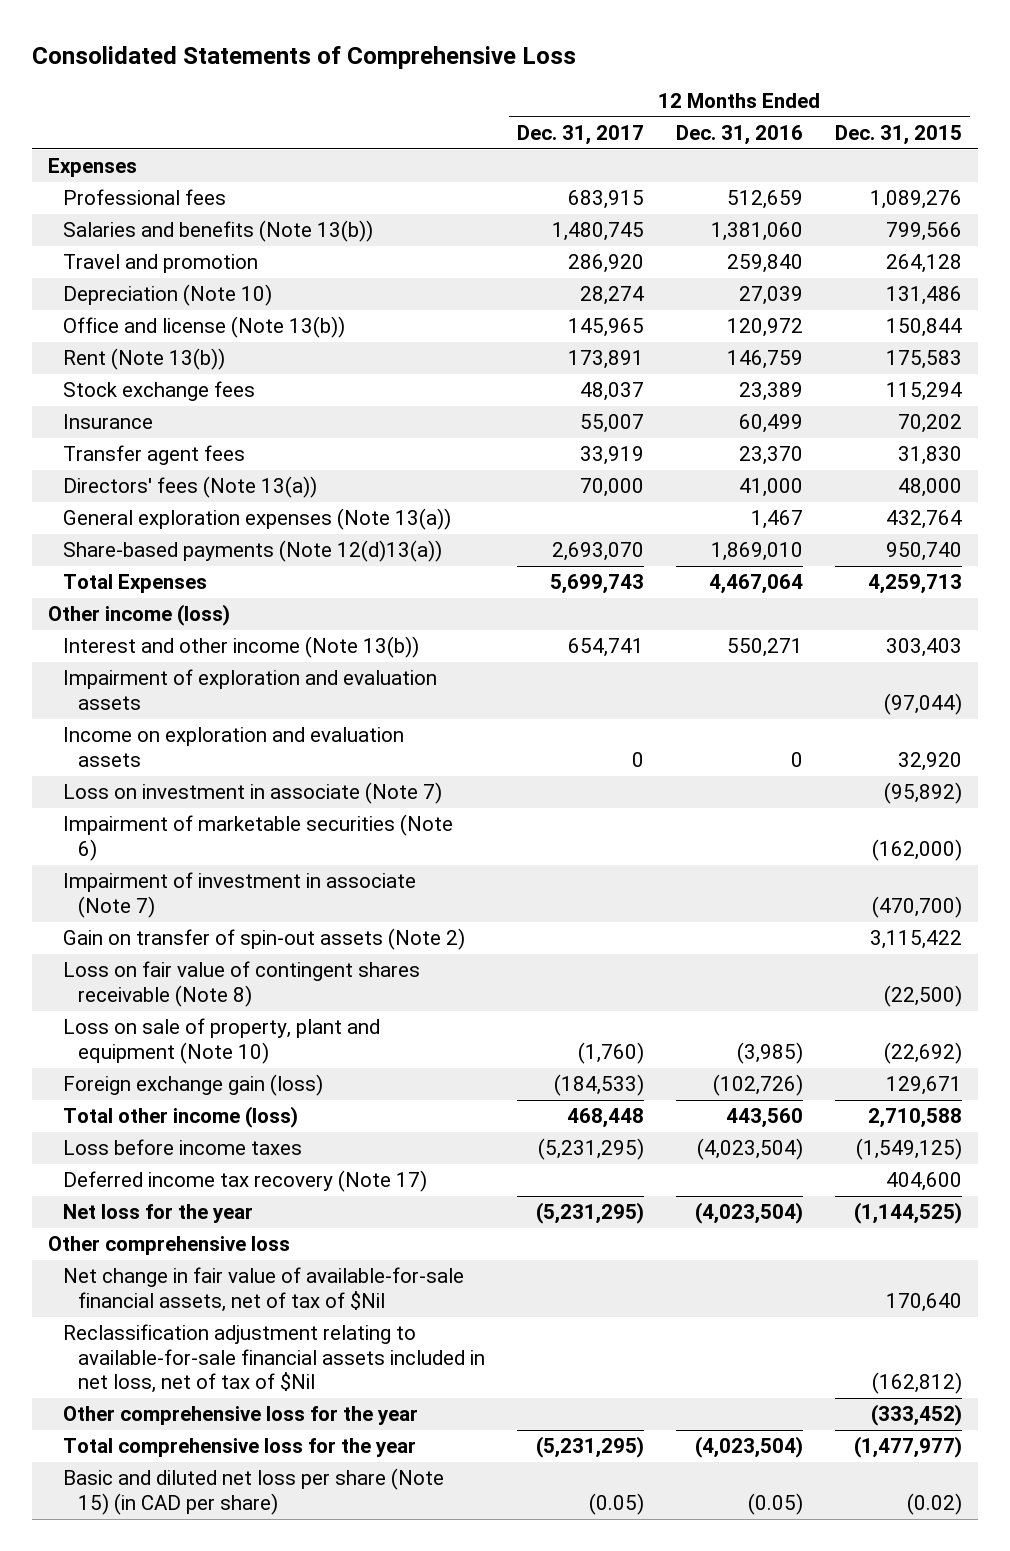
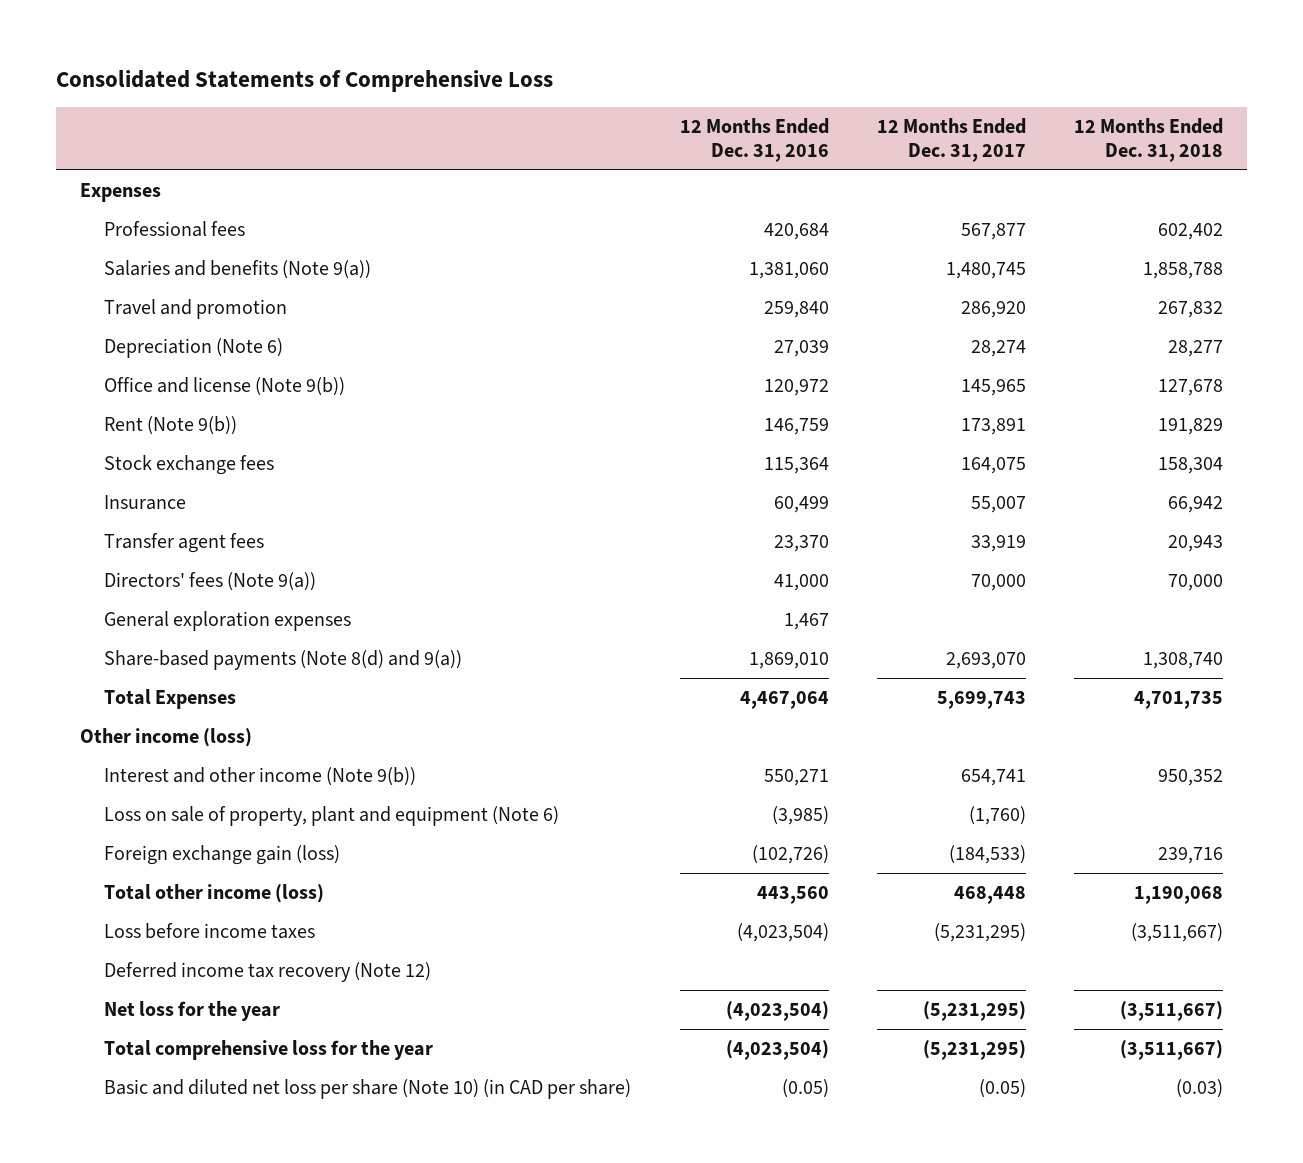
- | 12 Months Ended Dec. 31, 2017 | 12 Months Ended Dec. 31, 2016 | 12 Months Ended Dec. 31, 2015
+ | 12 Months Ended Dec. 31, 2016 | 12 Months Ended Dec. 31, 2017 | 12 Months Ended Dec. 31, 2018
- Professional fees | 683,915 | 512,659 | 1,089,276
- Salaries and benefits (Note 13(b)) | 1,480,745 | 1,381,060 | 799,566
+ Professional fees | 420,684 | 567,877 | 602,402
+ Salaries and benefits (Note 9(a)) | 1,381,060 | 1,480,745 | 1,858,788
- Depreciation (Note 10) | 28,274 | 27,039 | 131,486
- Office and license (Note 13(b)) | 145,965 | 120,972 | 150,844
- Rent (Note 13(b)) | 173,891 | 146,759 | 175,583
- Stock exchange fees | 48,037 | 23,389 | 115,294
+ Depreciation (Note 6) | 27,039 | 28,274 | 28,277
+ Office and license (Note 9(b)) | 120,972 | 145,965 | 127,678
+ Rent (Note 9(b)) | 146,759 | 173,891 | 191,829
+ Stock exchange fees | 115,364 | 164,075 | 158,304
- Directors' fees (Note 13(a)) | 70,000 | 41,000 | 48,000
- General exploration expenses (Note 13(a)) | | 1,467 | 432,764
- Share-based payments (Note 12(d)13(a)) | 2,693,070 | 1,869,010 | 950,740
+ Directors' fees (Note 9(a)) | 41,000 | 70,000 | 70,000
+ General exploration expenses | 1,467 | |
+ Share-based payments (Note 8(d) and 9(a)) | 1,869,010 | 2,693,070 | 1,308,740
- Interest and other income (Note 13(b)) | 654,741 | 550,271 | 303,403
- Impairment of exploration and evaluation assets | | | (97,044)
- Income on exploration and evaluation assets | 0 | 0 | 32,920
- Loss on investment in associate (Note 7) | | | (95,892)
- Impairment of marketable securities (Note 6) | | | (162,000)
- Impairment of investment in associate (Note 7) | | | (470,700)
- Gain on transfer of spin-out assets (Note 2) | | | 3,115,422
- Loss on fair value of contingent shares receivable (Note 8) | | | (22,500)
- Loss on sale of property, plant and equipment (Note 10) | (1,760) | (3,985) | (22,692)
+ Interest and other income (Note 9(b)) | 550,271 | 654,741 | 950,352
+ Loss on sale of property, plant and equipment (Note 6) | (3,985) | (1,760) |
- Deferred income tax recovery (Note 17) | | | 404,600
+ Deferred income tax recovery (Note 12)
- Other comprehensive loss
- Net change in fair value of available-for-sale financial assets, net of tax of $Nil | | | 170,640
- Reclassification adjustment relating to available-for-sale financial assets included in net loss, net of tax of $Nil | | | (162,812)
- Other comprehensive loss for the year | | | (333,452)
- Basic and diluted net loss per share (Note 15) (in CAD per share) | (0.05) | (0.05) | (0.02)
+ Basic and diluted net loss per share (Note 10) (in CAD per share) | (0.05) | (0.05) | (0.03)

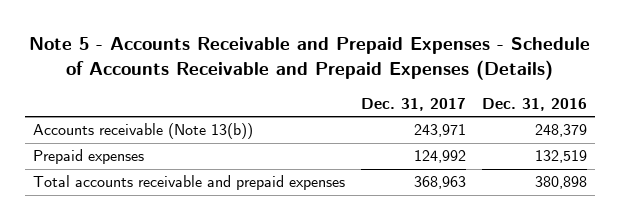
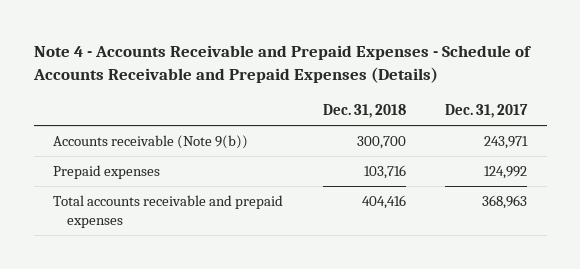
- Note 5 - Accounts Receivable and Prepaid Expenses - Schedule of Accounts Receivable and Prepaid Expenses (Details)
+ Note 4 - Accounts Receivable and Prepaid Expenses - Schedule of Accounts Receivable and Prepaid Expenses (Details)
- | Dec. 31, 2017 | Dec. 31, 2016
+ | Dec. 31, 2018 | Dec. 31, 2017
- Accounts receivable (Note 13(b)) | 243,971 | 248,379
+ Accounts receivable (Note 9(b)) | 300,700 | 243,971

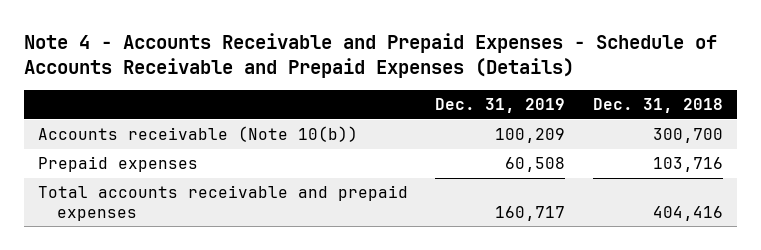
- | Dec. 31, 2018 | Dec. 31, 2017
+ | Dec. 31, 2019 | Dec. 31, 2018
- Accounts receivable (Note 9(b)) | 300,700 | 243,971
+ Accounts receivable (Note 10(b)) | 100,209 | 300,700

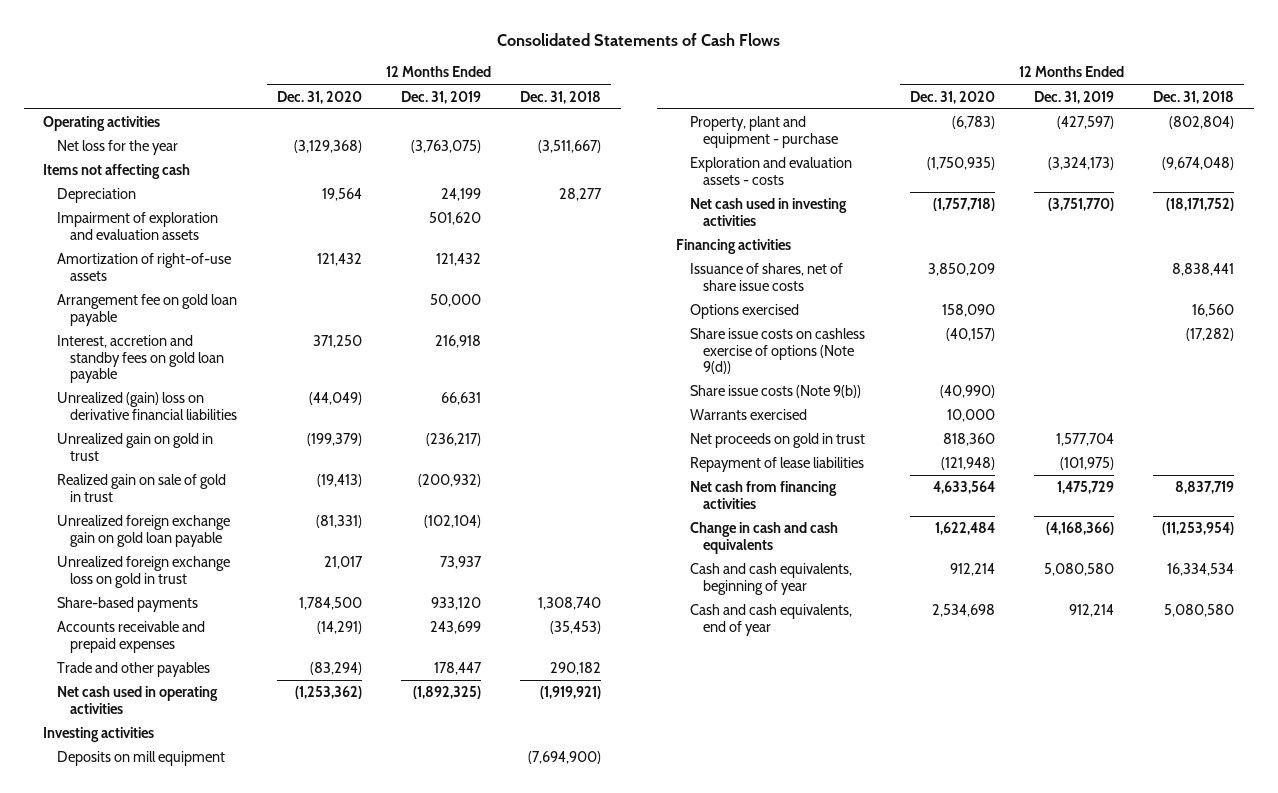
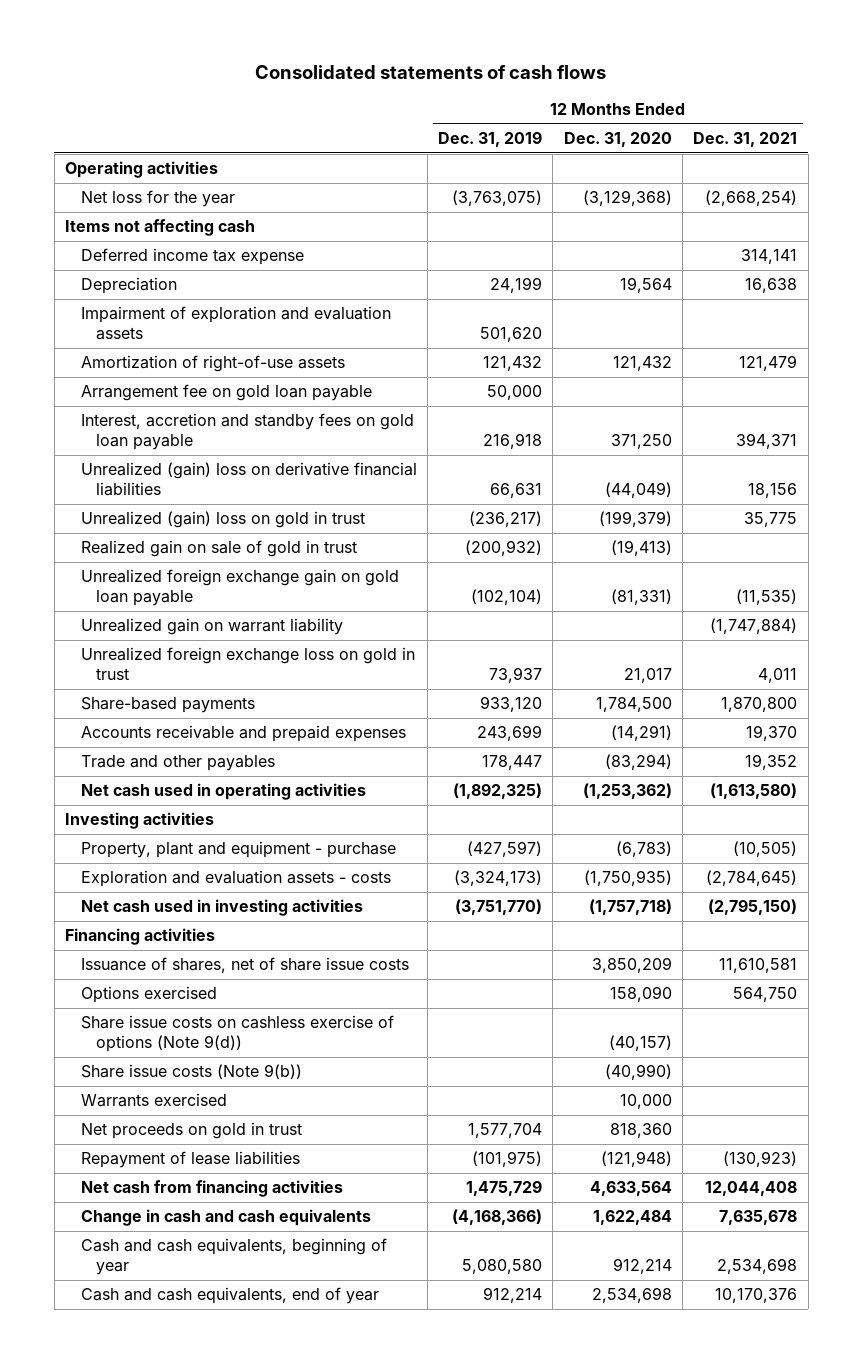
- Consolidated Statements of Cash Flows
+ Consolidated statements of cash flows
- | 12 Months Ended Dec. 31, 2020 | 12 Months Ended Dec. 31, 2019 | 12 Months Ended Dec. 31, 2018
+ | 12 Months Ended Dec. 31, 2019 | 12 Months Ended Dec. 31, 2020 | 12 Months Ended Dec. 31, 2021
+ Deferred income tax expense | | | 314,141
- Unrealized gain on gold in trust | (199,379) | (236,217) |
+ Unrealized (gain) loss on gold in trust | (236,217) | (199,379) | 35,775
+ Unrealized gain on warrant liability | | | (1,747,884)
- Deposits on mill equipment | | | (7,694,900)

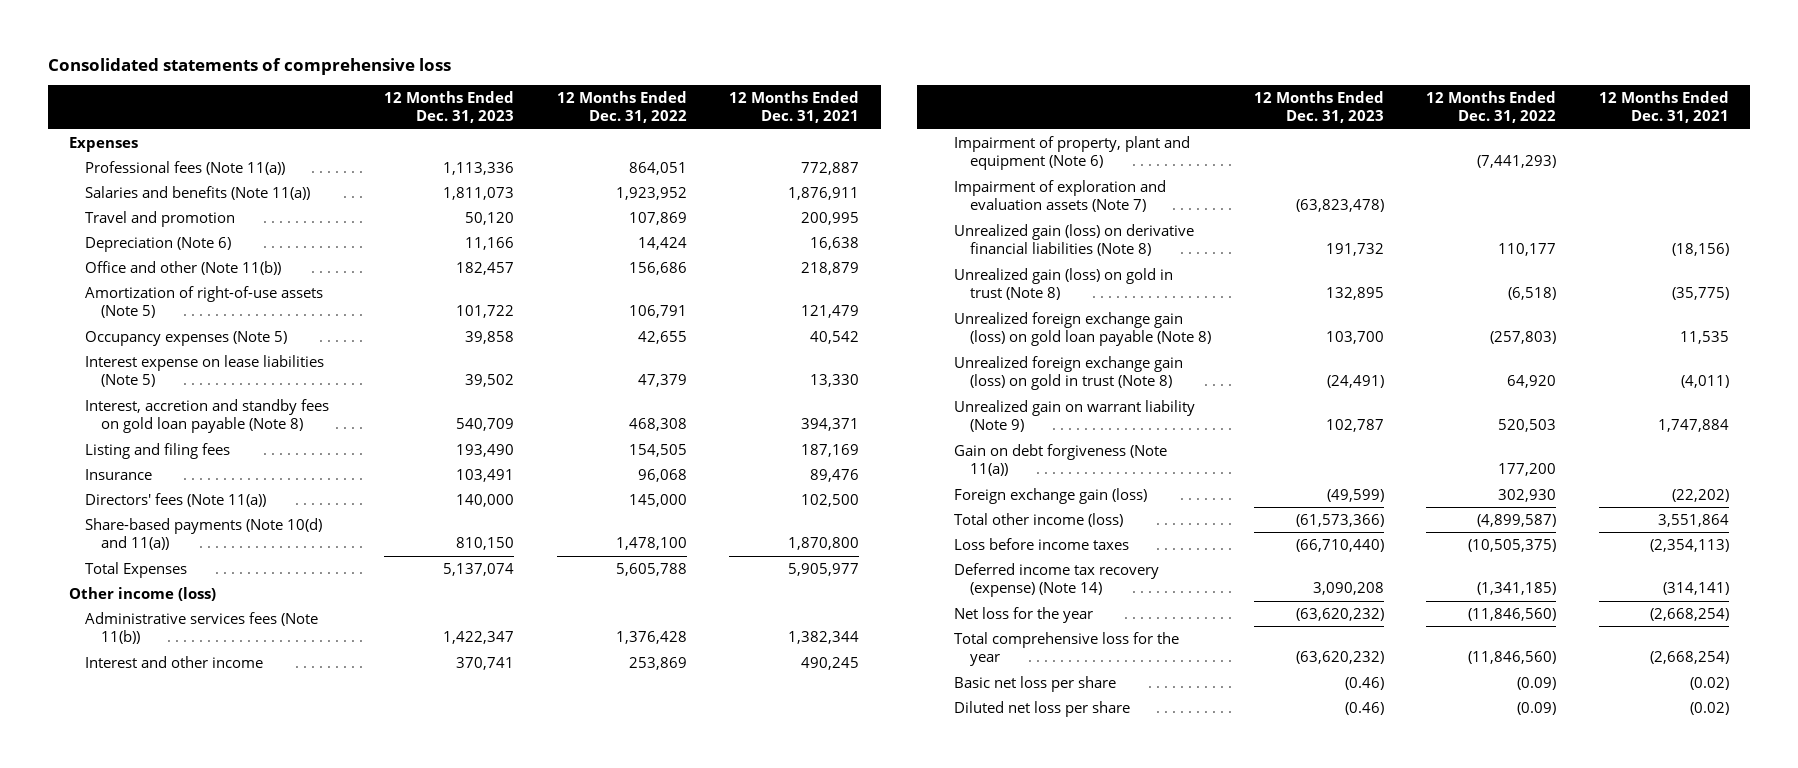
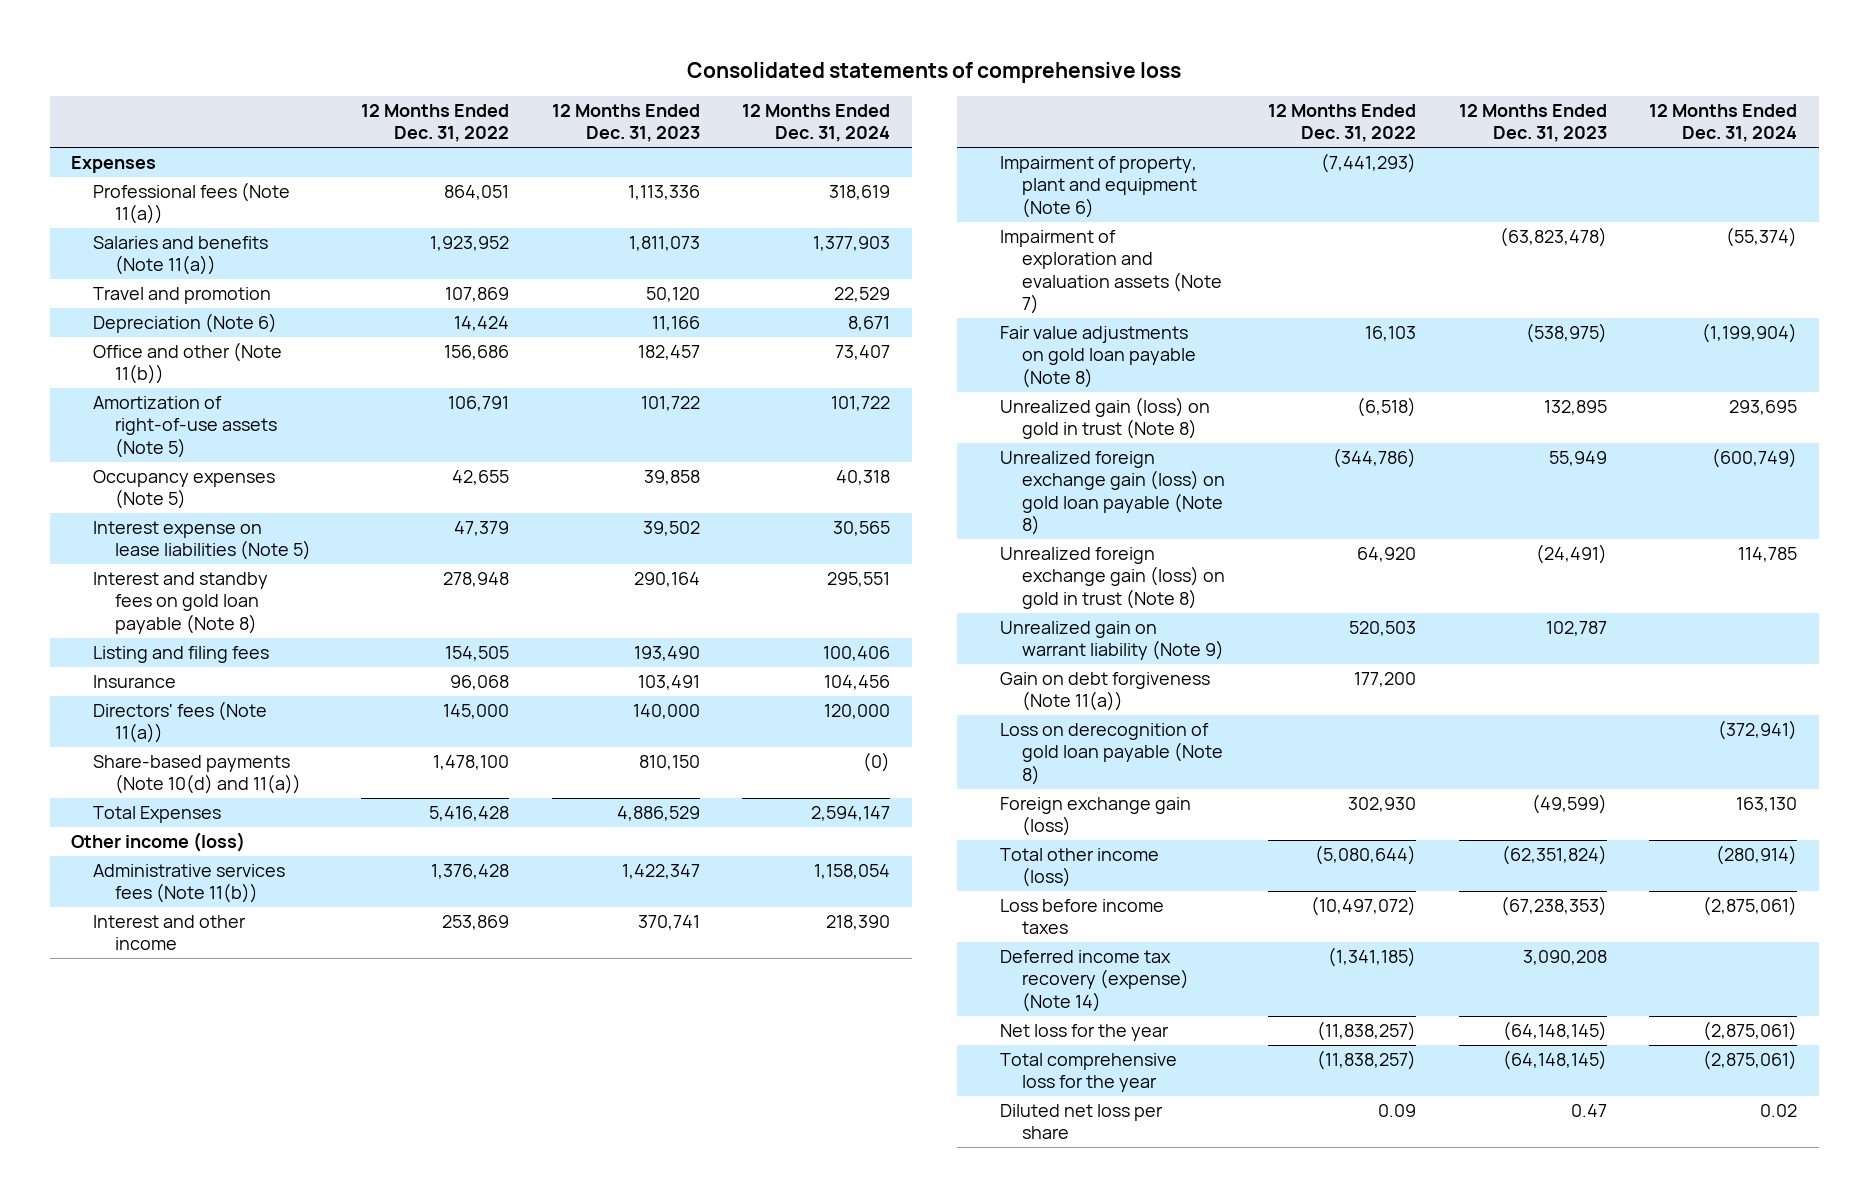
- | 12 Months Ended Dec. 31, 2023 | 12 Months Ended Dec. 31, 2022 | 12 Months Ended Dec. 31, 2021
+ | 12 Months Ended Dec. 31, 2022 | 12 Months Ended Dec. 31, 2023 | 12 Months Ended Dec. 31, 2024
- Interest, accretion and standby fees on gold loan payable (Note 8) | 540,709 | 468,308 | 394,371
+ Interest and standby fees on gold loan payable (Note 8) | 278,948 | 290,164 | 295,551
- Total Expenses | 5,137,074 | 5,605,788 | 5,905,977
+ Total Expenses | 5,416,428 | 4,886,529 | 2,594,147
- Unrealized gain (loss) on derivative financial liabilities (Note 8) | 191,732 | 110,177 | (18,156)
+ Fair value adjustments on gold loan payable (Note 8) | 16,103 | (538,975) | (1,199,904)
- Unrealized foreign exchange gain (loss) on gold loan payable (Note 8) | 103,700 | (257,803) | 11,535
+ Unrealized foreign exchange gain (loss) on gold loan payable (Note 8) | (344,786) | 55,949 | (600,749)
+ Loss on derecognition of gold loan payable (Note 8) | | | (372,941)
- Total other income (loss) | (61,573,366) | (4,899,587) | 3,551,864
- Loss before income taxes | (66,710,440) | (10,505,375) | (2,354,113)
+ Total other income (loss) | (5,080,644) | (62,351,824) | (280,914)
+ Loss before income taxes | (10,497,072) | (67,238,353) | (2,875,061)
- Net loss for the year | (63,620,232) | (11,846,560) | (2,668,254)
- Total comprehensive loss for the year | (63,620,232) | (11,846,560) | (2,668,254)
- Basic net loss per share | (0.46) | (0.09) | (0.02)
- Diluted net loss per share | (0.46) | (0.09) | (0.02)
+ Net loss for the year | (11,838,257) | (64,148,145) | (2,875,061)
+ Total comprehensive loss for the year | (11,838,257) | (64,148,145) | (2,875,061)
+ Diluted net loss per share | 0.09 | 0.47 | 0.02

